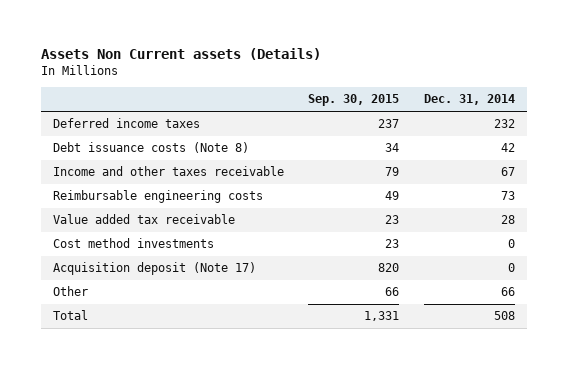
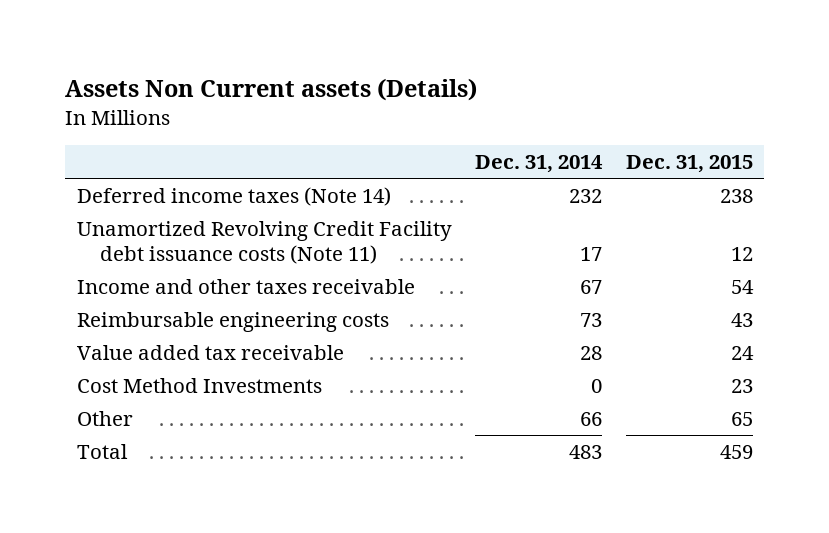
- | Sep. 30, 2015 | Dec. 31, 2014
+ | Dec. 31, 2014 | Dec. 31, 2015
- Deferred income taxes | 237 | 232
- Debt issuance costs (Note 8) | 34 | 42
+ Deferred income taxes (Note 14) | 232 | 238
+ Unamortized Revolving Credit Facility debt issuance costs (Note 11) | 17 | 12
- Cost method investments | 23 | 0
- Acquisition deposit (Note 17) | 820 | 0
+ Cost Method Investments | 0 | 23
- Total | 1,331 | 508
+ Total | 483 | 459

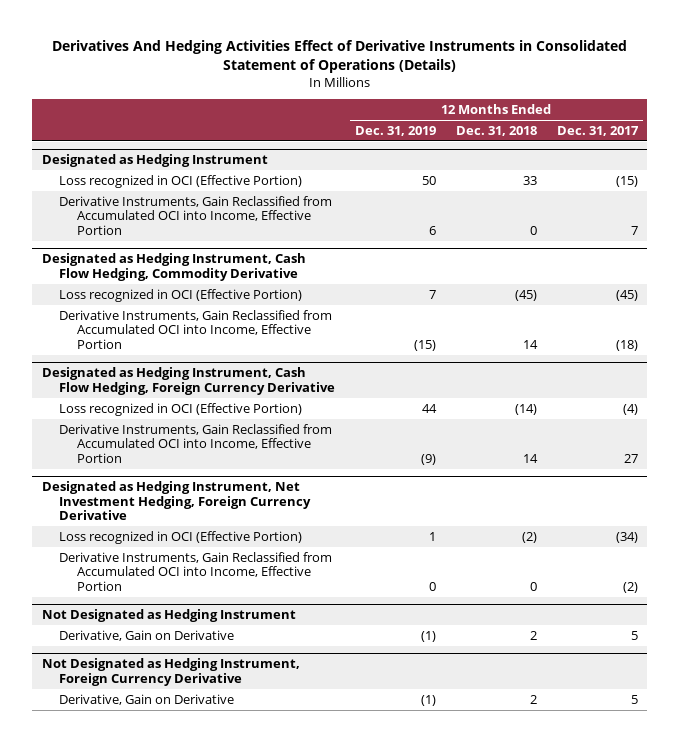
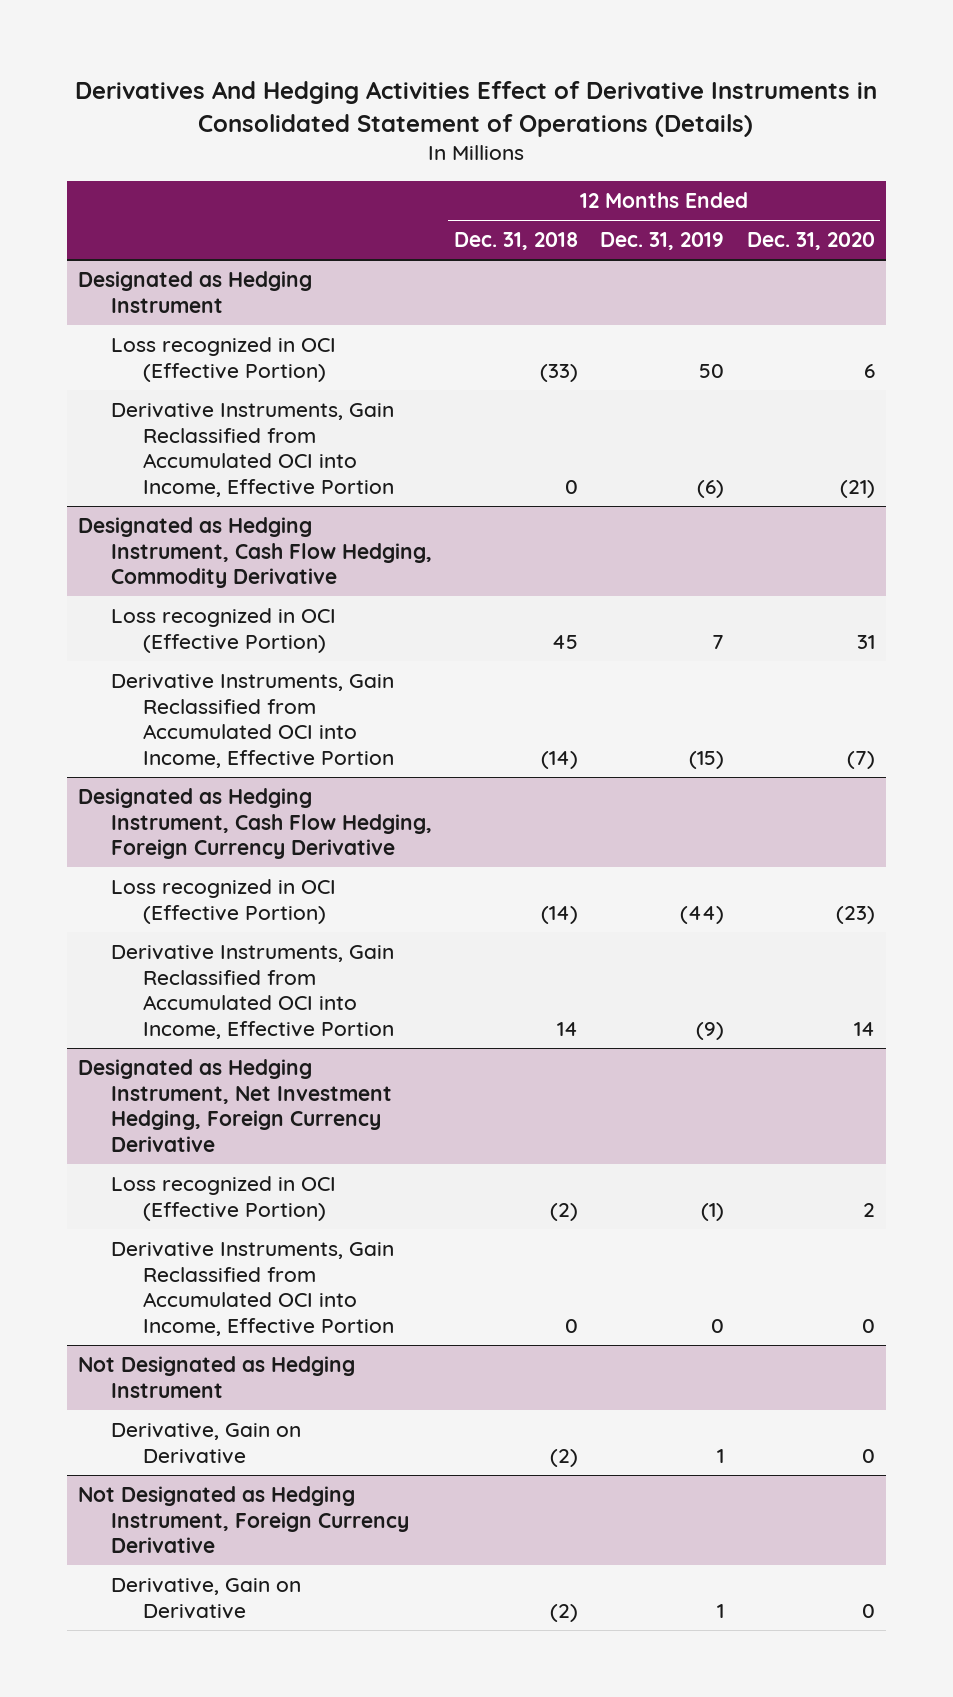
- | 12 Months Ended Dec. 31, 2019 | 12 Months Ended Dec. 31, 2018 | 12 Months Ended Dec. 31, 2017
+ | 12 Months Ended Dec. 31, 2018 | 12 Months Ended Dec. 31, 2019 | 12 Months Ended Dec. 31, 2020
@ Designated as Hedging Instrument
- Loss recognized in OCI (Effective Portion) | 50 | 33 | (15)
- Derivative Instruments, Gain Reclassified from Accumulated OCI into Income, Effective Portion | 6 | 0 | 7
+ Loss recognized in OCI (Effective Portion) | (33) | 50 | 6
+ Derivative Instruments, Gain Reclassified from Accumulated OCI into Income, Effective Portion | 0 | (6) | (21)
@ Designated as Hedging Instrument, Cash Flow Hedging, Commodity Derivative
- Loss recognized in OCI (Effective Portion) | 7 | (45) | (45)
- Derivative Instruments, Gain Reclassified from Accumulated OCI into Income, Effective Portion | (15) | 14 | (18)
+ Loss recognized in OCI (Effective Portion) | 45 | 7 | 31
+ Derivative Instruments, Gain Reclassified from Accumulated OCI into Income, Effective Portion | (14) | (15) | (7)
@ Designated as Hedging Instrument, Cash Flow Hedging, Foreign Currency Derivative
- Loss recognized in OCI (Effective Portion) | 44 | (14) | (4)
+ Loss recognized in OCI (Effective Portion) | (14) | (44) | (23)
@ Designated as Hedging Instrument, Net Investment Hedging, Foreign Currency Derivative
- Loss recognized in OCI (Effective Portion) | 1 | (2) | (34)
+ Loss recognized in OCI (Effective Portion) | (2) | (1) | 2
@ Not Designated as Hedging Instrument
- Derivative, Gain on Derivative | (1) | 2 | 5
+ Derivative, Gain on Derivative | (2) | 1 | 0
@ Not Designated as Hedging Instrument, Foreign Currency Derivative
- Derivative, Gain on Derivative | (1) | 2 | 5
+ Derivative, Gain on Derivative | (2) | 1 | 0

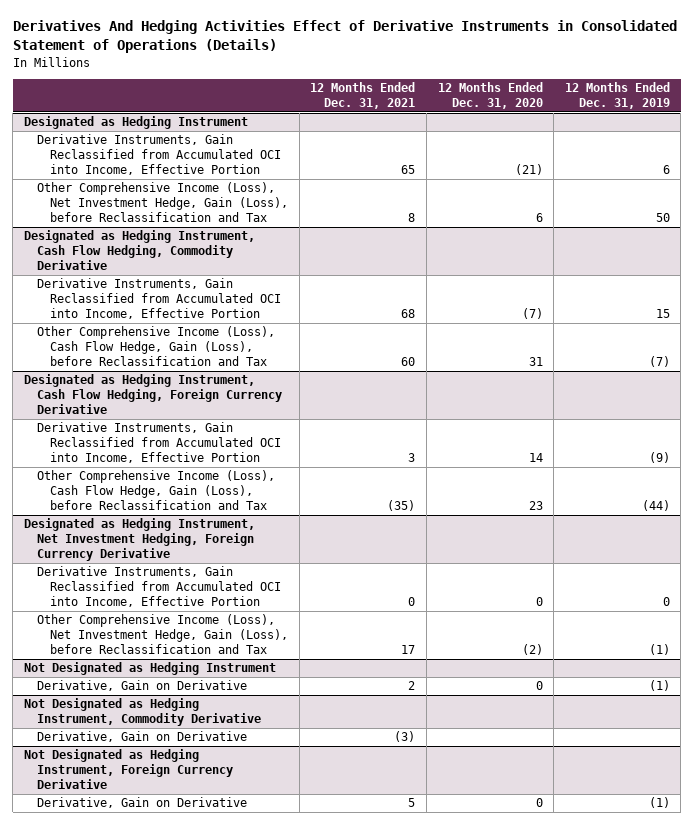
- | 12 Months Ended Dec. 31, 2018 | 12 Months Ended Dec. 31, 2019 | 12 Months Ended Dec. 31, 2020
+ | 12 Months Ended Dec. 31, 2021 | 12 Months Ended Dec. 31, 2020 | 12 Months Ended Dec. 31, 2019
@ Designated as Hedging Instrument
- Loss recognized in OCI (Effective Portion) | (33) | 50 | 6
- Derivative Instruments, Gain Reclassified from Accumulated OCI into Income, Effective Portion | 0 | (6) | (21)
+ Derivative Instruments, Gain Reclassified from Accumulated OCI into Income, Effective Portion | 65 | (21) | 6
+ Other Comprehensive Income (Loss), Net Investment Hedge, Gain (Loss), before Reclassification and Tax | 8 | 6 | 50
@ Designated as Hedging Instrument, Cash Flow Hedging, Commodity Derivative
- Loss recognized in OCI (Effective Portion) | 45 | 7 | 31
- Derivative Instruments, Gain Reclassified from Accumulated OCI into Income, Effective Portion | (14) | (15) | (7)
+ Derivative Instruments, Gain Reclassified from Accumulated OCI into Income, Effective Portion | 68 | (7) | 15
+ Other Comprehensive Income (Loss), Cash Flow Hedge, Gain (Loss), before Reclassification and Tax | 60 | 31 | (7)
@ Designated as Hedging Instrument, Cash Flow Hedging, Foreign Currency Derivative
- Loss recognized in OCI (Effective Portion) | (14) | (44) | (23)
+ Other Comprehensive Income (Loss), Cash Flow Hedge, Gain (Loss), before Reclassification and Tax | (35) | 23 | (44)
@ Designated as Hedging Instrument, Net Investment Hedging, Foreign Currency Derivative
- Loss recognized in OCI (Effective Portion) | (2) | (1) | 2
+ Other Comprehensive Income (Loss), Net Investment Hedge, Gain (Loss), before Reclassification and Tax | 17 | (2) | (1)
@ Not Designated as Hedging Instrument
- Derivative, Gain on Derivative | (2) | 1 | 0
+ Derivative, Gain on Derivative | 2 | 0 | (1)
+ Not Designated as Hedging Instrument, Commodity Derivative
+ Derivative, Gain on Derivative | (3) | |
@ Not Designated as Hedging Instrument, Foreign Currency Derivative
- Derivative, Gain on Derivative | (2) | 1 | 0
+ Derivative, Gain on Derivative | 5 | 0 | (1)

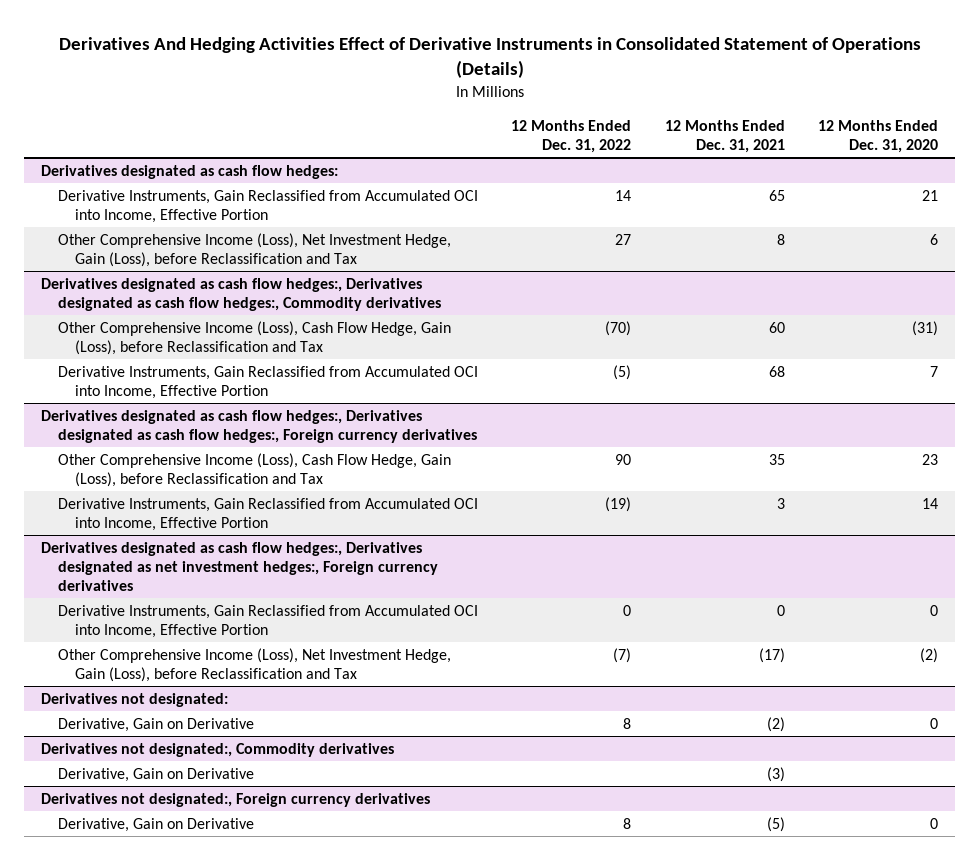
- | 12 Months Ended Dec. 31, 2021 | 12 Months Ended Dec. 31, 2020 | 12 Months Ended Dec. 31, 2019
+ | 12 Months Ended Dec. 31, 2022 | 12 Months Ended Dec. 31, 2021 | 12 Months Ended Dec. 31, 2020
- Designated as Hedging Instrument
- Derivative Instruments, Gain Reclassified from Accumulated OCI into Income, Effective Portion | 65 | (21) | 6
+ Derivatives designated as cash flow hedges:
+ Derivative Instruments, Gain Reclassified from Accumulated OCI into Income, Effective Portion | 14 | 65 | 21
- Designated as Hedging Instrument, Cash Flow Hedging, Commodity Derivative
- Derivative Instruments, Gain Reclassified from Accumulated OCI into Income, Effective Portion | 68 | (7) | 15
- Other Comprehensive Income (Loss), Cash Flow Hedge, Gain (Loss), before Reclassification and Tax | 60 | 31 | (7)
- Designated as Hedging Instrument, Cash Flow Hedging, Foreign Currency Derivative
+ Derivatives designated as cash flow hedges:, Derivatives designated as cash flow hedges:, Commodity derivatives
+ Other Comprehensive Income (Loss), Cash Flow Hedge, Gain (Loss), before Reclassification and Tax | (70) | 60 | (31)
+ Derivative Instruments, Gain Reclassified from Accumulated OCI into Income, Effective Portion | (5) | 68 | 7
+ Derivatives designated as cash flow hedges:, Derivatives designated as cash flow hedges:, Foreign currency derivatives
+ Other Comprehensive Income (Loss), Cash Flow Hedge, Gain (Loss), before Reclassification and Tax | 90 | 35 | 23
- Other Comprehensive Income (Loss), Cash Flow Hedge, Gain (Loss), before Reclassification and Tax | (35) | 23 | (44)
- Designated as Hedging Instrument, Net Investment Hedging, Foreign Currency Derivative
+ Derivatives designated as cash flow hedges:, Derivatives designated as net investment hedges:, Foreign currency derivatives
- Other Comprehensive Income (Loss), Net Investment Hedge, Gain (Loss), before Reclassification and Tax | 17 | (2) | (1)
- Not Designated as Hedging Instrument
- Derivative, Gain on Derivative | 2 | 0 | (1)
- Not Designated as Hedging Instrument, Commodity Derivative
+ Other Comprehensive Income (Loss), Net Investment Hedge, Gain (Loss), before Reclassification and Tax | (7) | (17) | (2)
+ Derivatives not designated:
+ Derivative, Gain on Derivative | 8 | (2) | 0
+ Derivatives not designated:, Commodity derivatives
- Not Designated as Hedging Instrument, Foreign Currency Derivative
- Derivative, Gain on Derivative | 5 | 0 | (1)
+ Derivatives not designated:, Foreign currency derivatives
+ Derivative, Gain on Derivative | 8 | (5) | 0

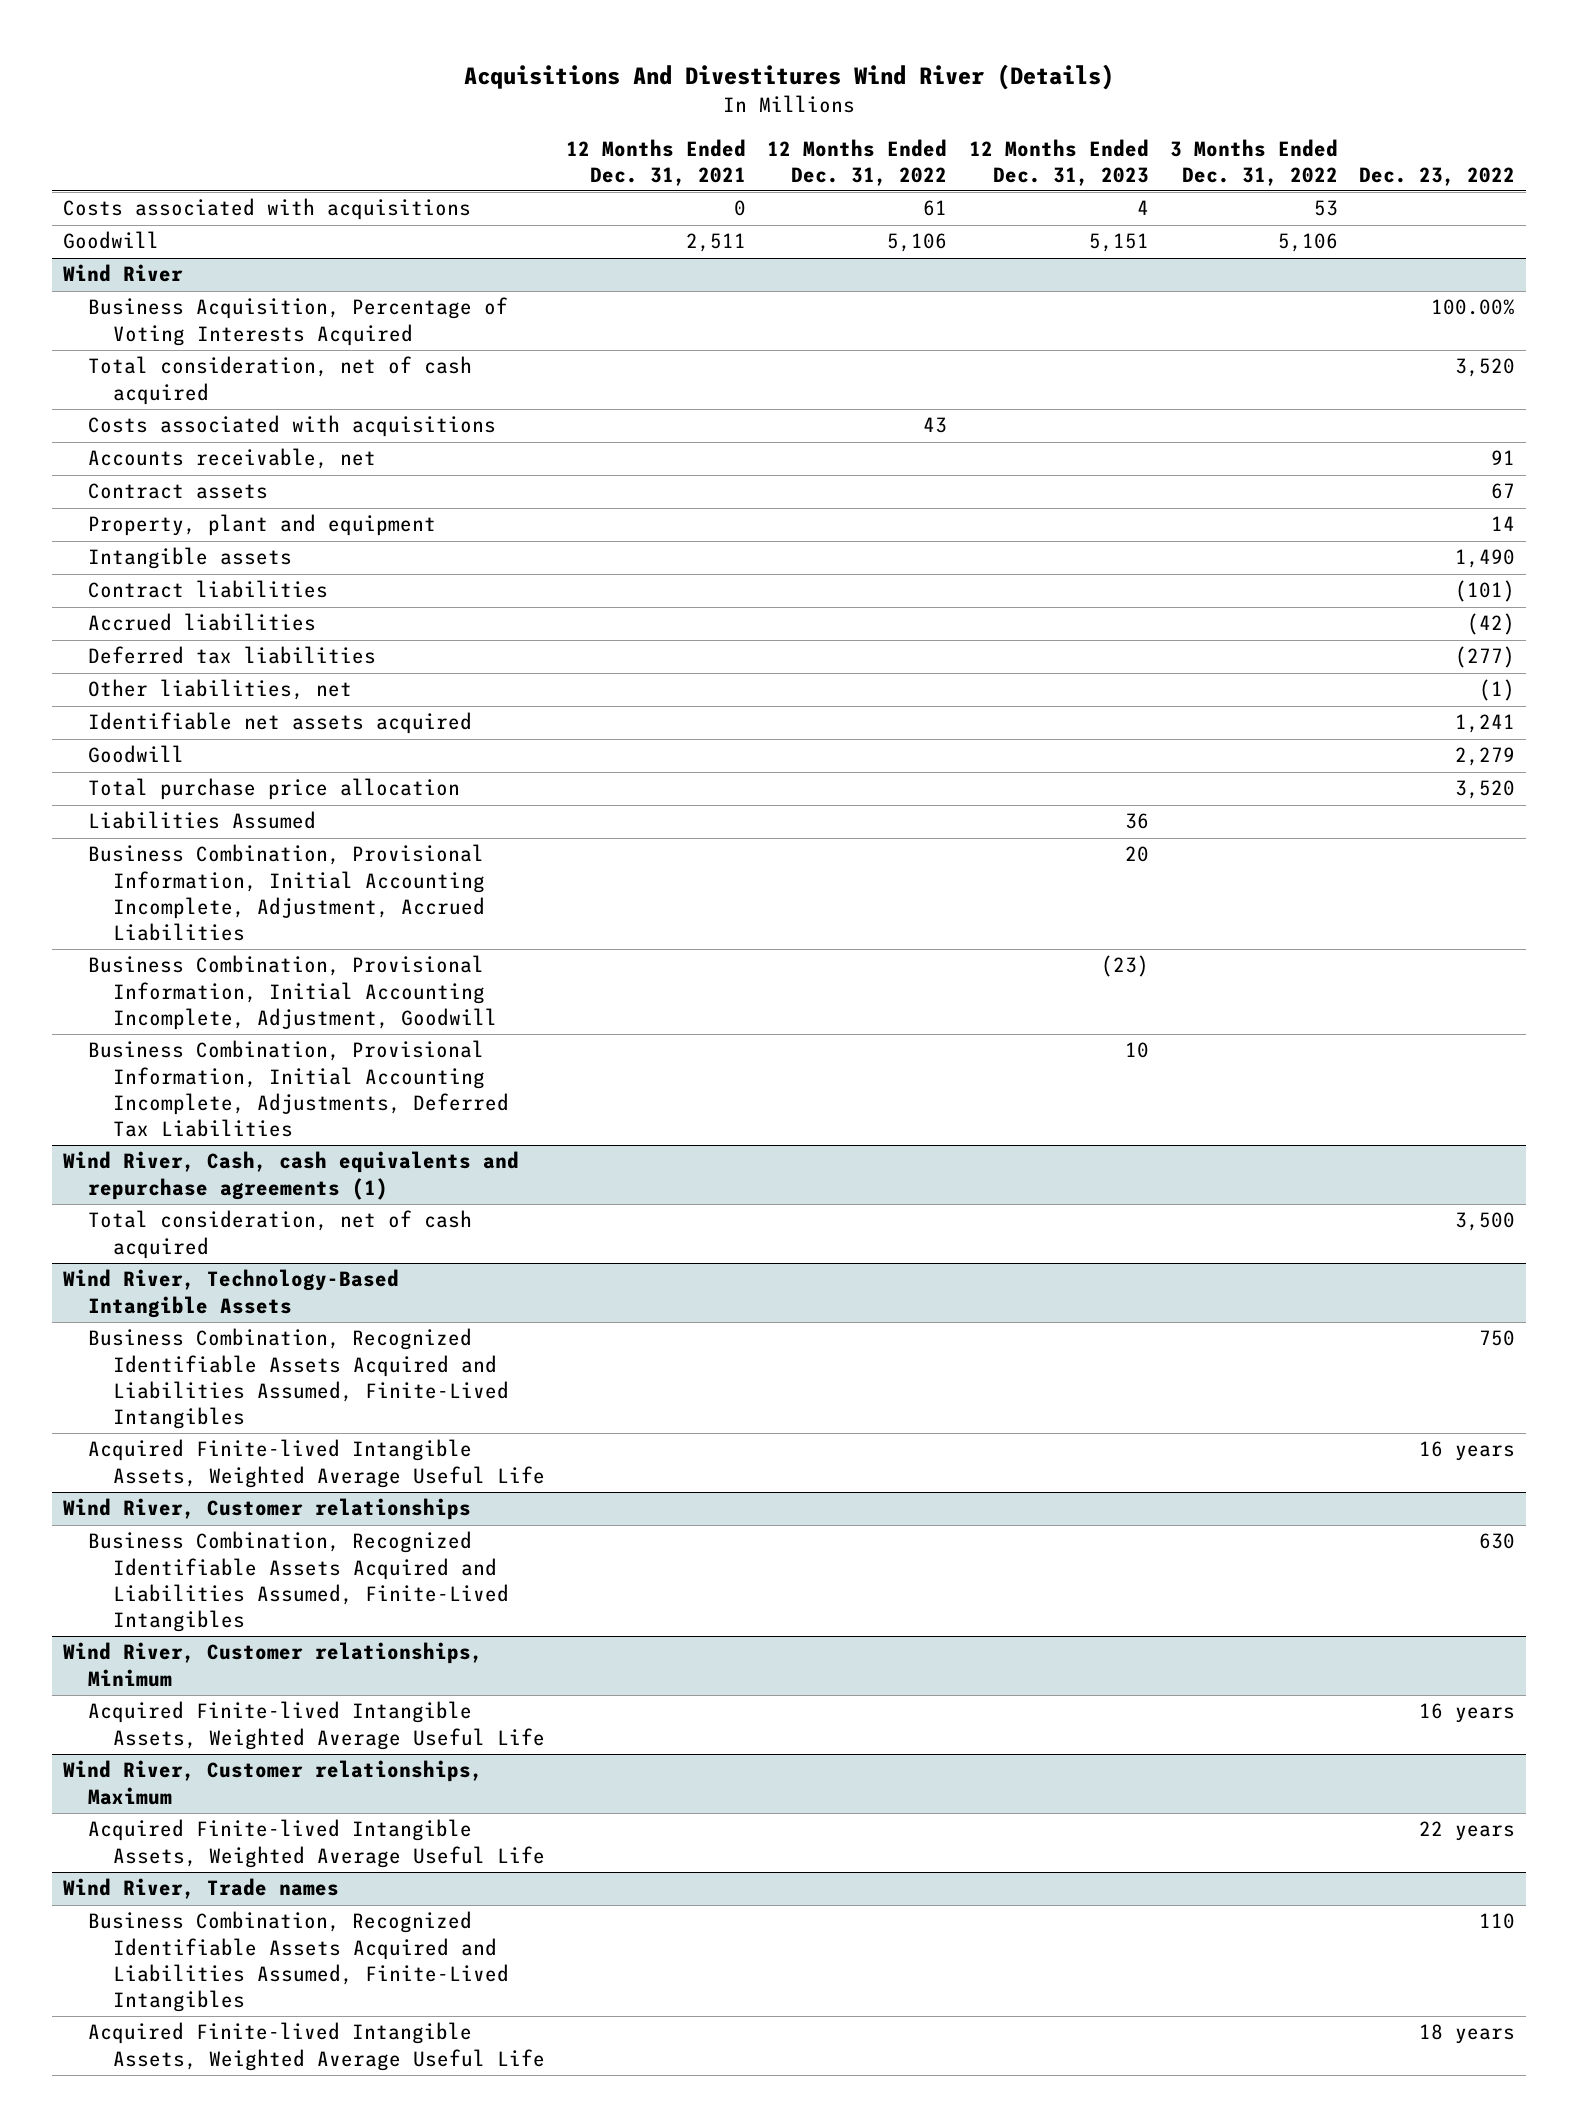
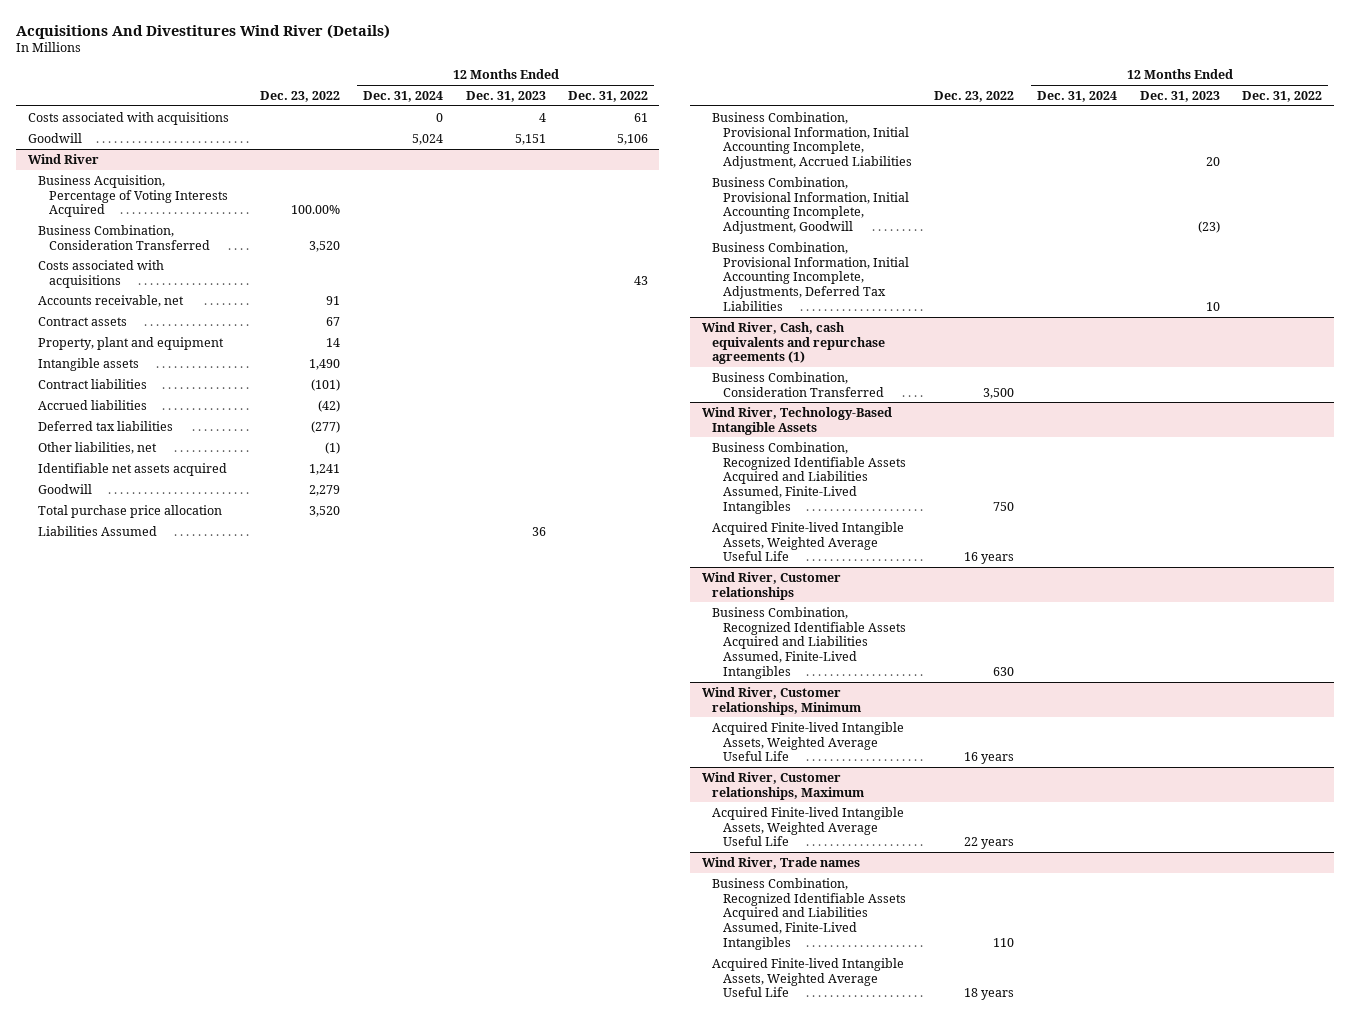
- | 12 Months Ended Dec. 31, 2021 | 12 Months Ended Dec. 31, 2022 | 12 Months Ended Dec. 31, 2023 | 3 Months Ended Dec. 31, 2022 | Dec. 23, 2022
+ | Dec. 23, 2022 | 12 Months Ended Dec. 31, 2024 | 12 Months Ended Dec. 31, 2023 | 12 Months Ended Dec. 31, 2022
@ Wind River
- Total consideration, net of cash acquired | | | | | 3,520
+ Business Combination, Consideration Transferred | 3,520 | | |
@ Wind River, Cash, cash equivalents and repurchase agreements (1)
- Total consideration, net of cash acquired | | | | | 3,500
+ Business Combination, Consideration Transferred | 3,500 | | |

